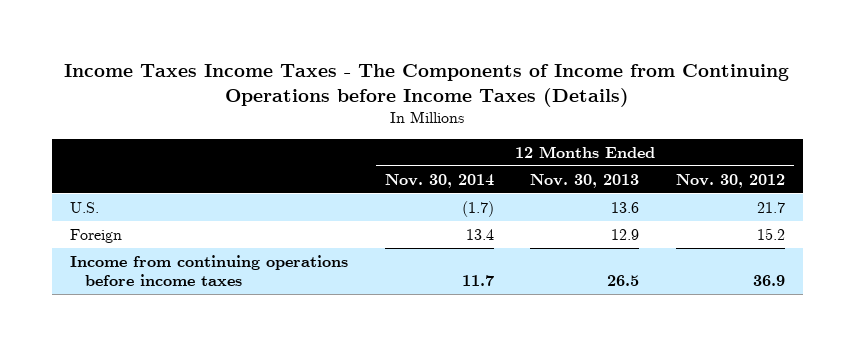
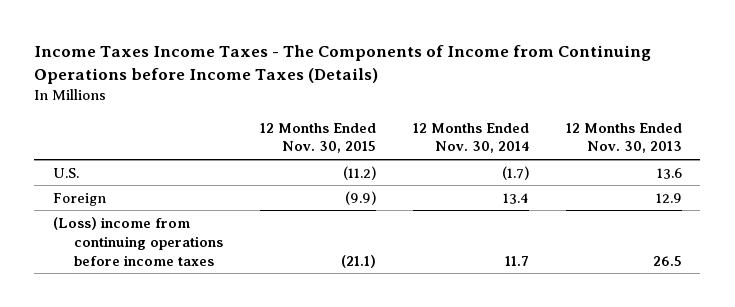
- | 12 Months Ended Nov. 30, 2014 | 12 Months Ended Nov. 30, 2013 | 12 Months Ended Nov. 30, 2012
+ | 12 Months Ended Nov. 30, 2015 | 12 Months Ended Nov. 30, 2014 | 12 Months Ended Nov. 30, 2013
- Income from continuing operations before income taxes | 11.7 | 26.5 | 36.9
+ (Loss) income from continuing operations before income taxes | (21.1) | 11.7 | 26.5

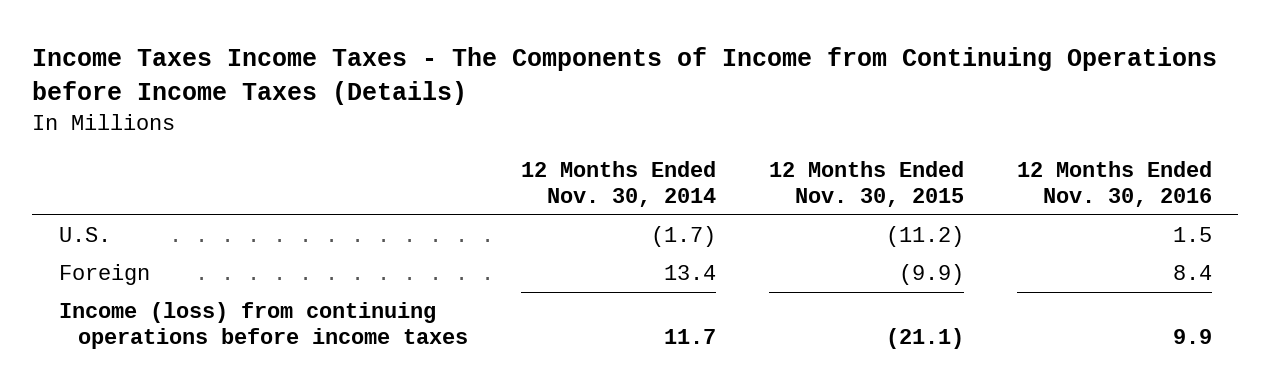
- | 12 Months Ended Nov. 30, 2015 | 12 Months Ended Nov. 30, 2014 | 12 Months Ended Nov. 30, 2013
+ | 12 Months Ended Nov. 30, 2014 | 12 Months Ended Nov. 30, 2015 | 12 Months Ended Nov. 30, 2016
- (Loss) income from continuing operations before income taxes | (21.1) | 11.7 | 26.5
+ Income (loss) from continuing operations before income taxes | 11.7 | (21.1) | 9.9

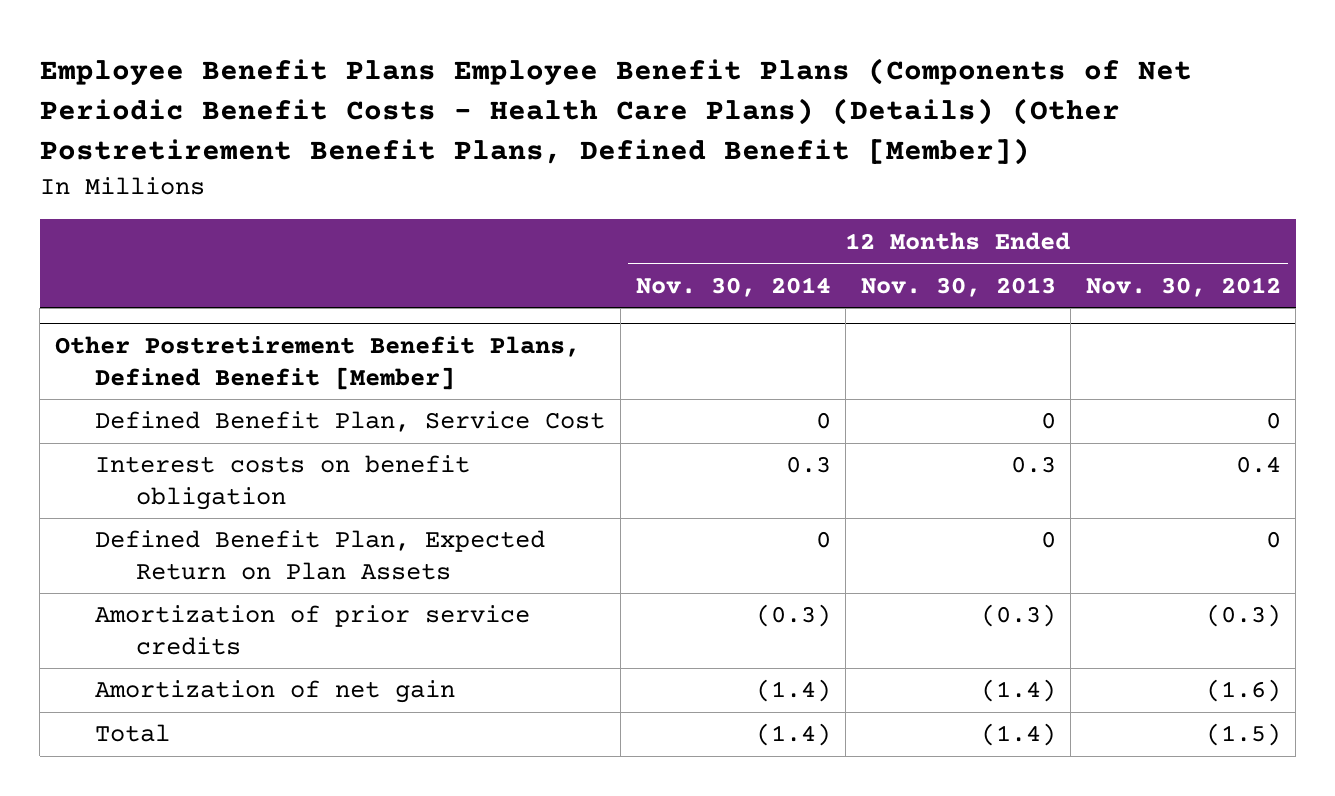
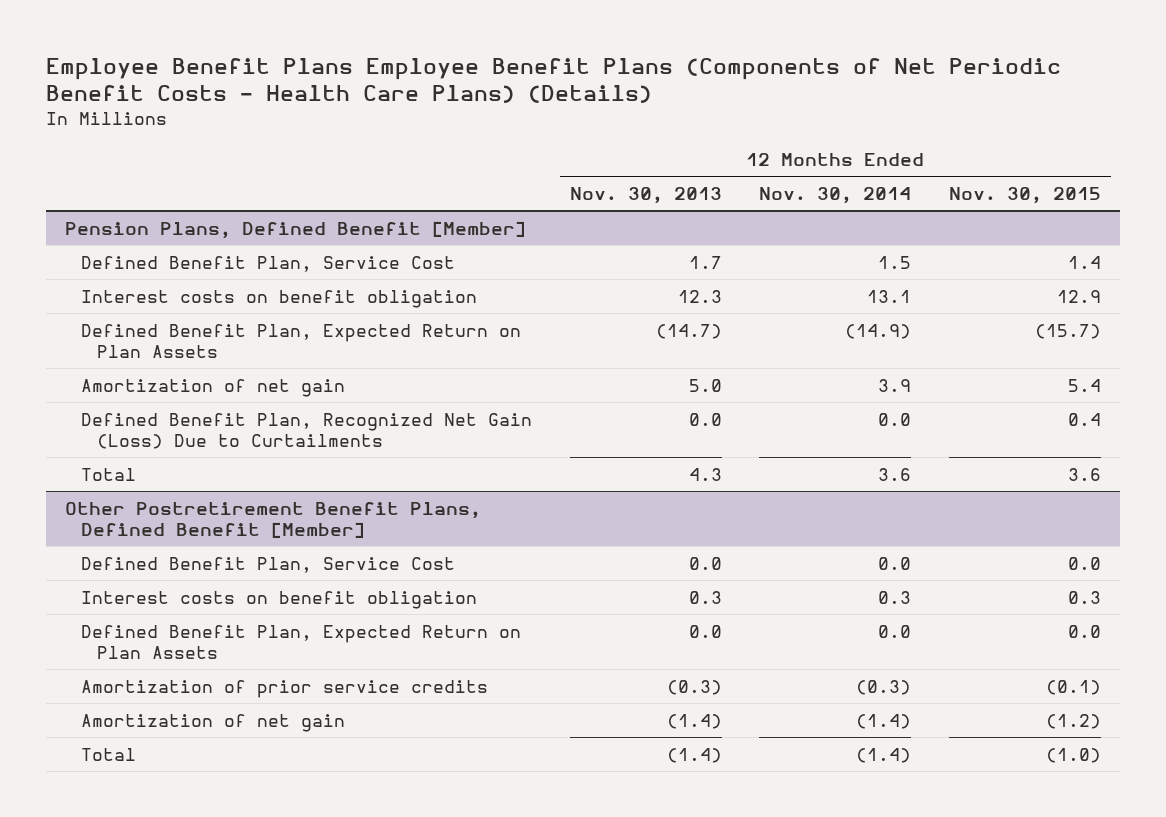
- Employee Benefit Plans Employee Benefit Plans (Components of Net Periodic Benefit Costs - Health Care Plans) (Details) (Other Postretirement Benefit Plans, Defined Benefit [Member])
+ Employee Benefit Plans Employee Benefit Plans (Components of Net Periodic Benefit Costs - Health Care Plans) (Details)
- | 12 Months Ended Nov. 30, 2014 | 12 Months Ended Nov. 30, 2013 | 12 Months Ended Nov. 30, 2012
+ | 12 Months Ended Nov. 30, 2013 | 12 Months Ended Nov. 30, 2014 | 12 Months Ended Nov. 30, 2015
+ Pension Plans, Defined Benefit [Member]
+ Defined Benefit Plan, Service Cost | 1.7 | 1.5 | 1.4
+ Interest costs on benefit obligation | 12.3 | 13.1 | 12.9
+ Defined Benefit Plan, Expected Return on Plan Assets | (14.7) | (14.9) | (15.7)
+ Amortization of net gain | 5.0 | 3.9 | 5.4
+ Defined Benefit Plan, Recognized Net Gain (Loss) Due to Curtailments | 0.0 | 0.0 | 0.4
+ Total | 4.3 | 3.6 | 3.6
@ Other Postretirement Benefit Plans, Defined Benefit [Member]
- Defined Benefit Plan, Service Cost | 0 | 0 | 0
+ Defined Benefit Plan, Service Cost | 0.0 | 0.0 | 0.0
- Defined Benefit Plan, Expected Return on Plan Assets | 0 | 0 | 0
+ Defined Benefit Plan, Expected Return on Plan Assets | 0.0 | 0.0 | 0.0

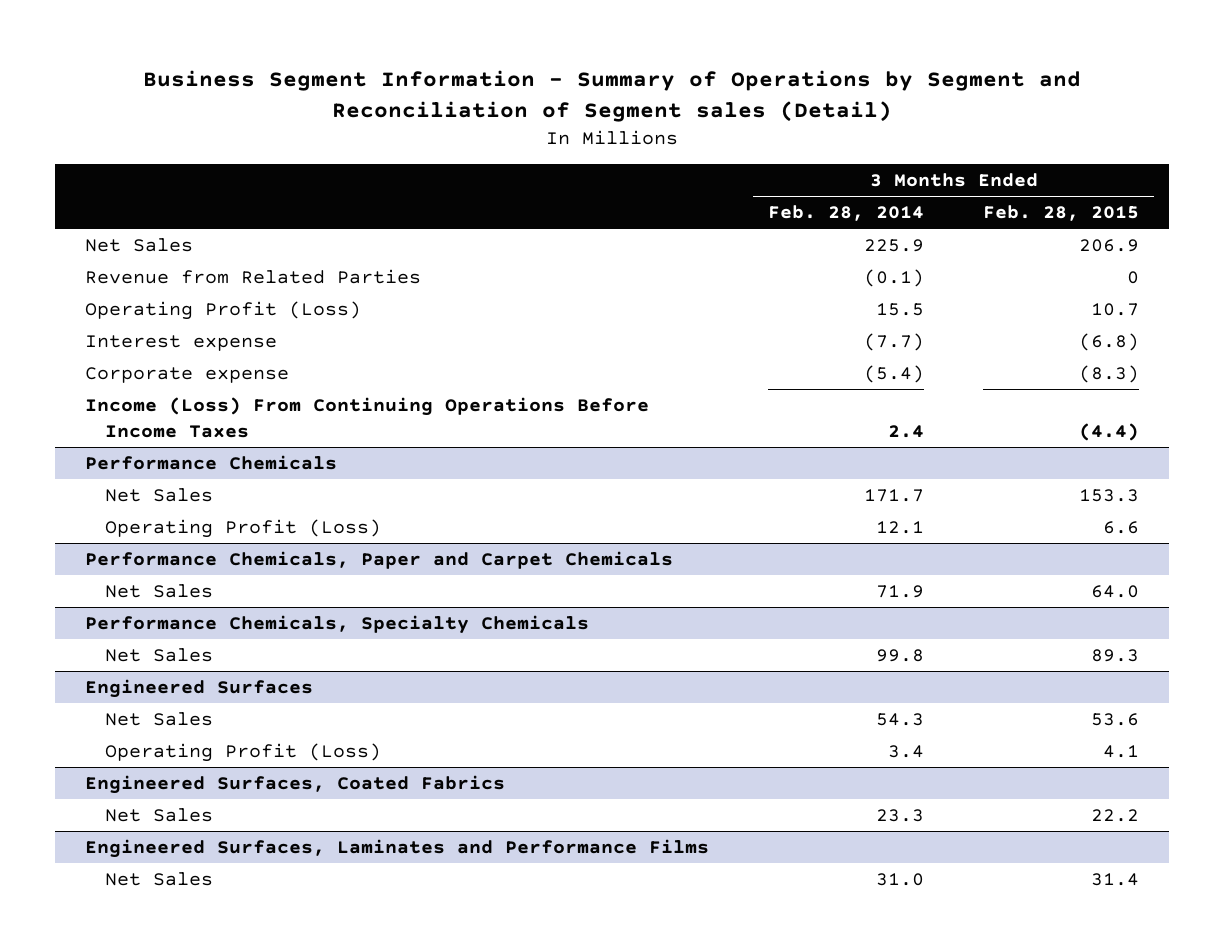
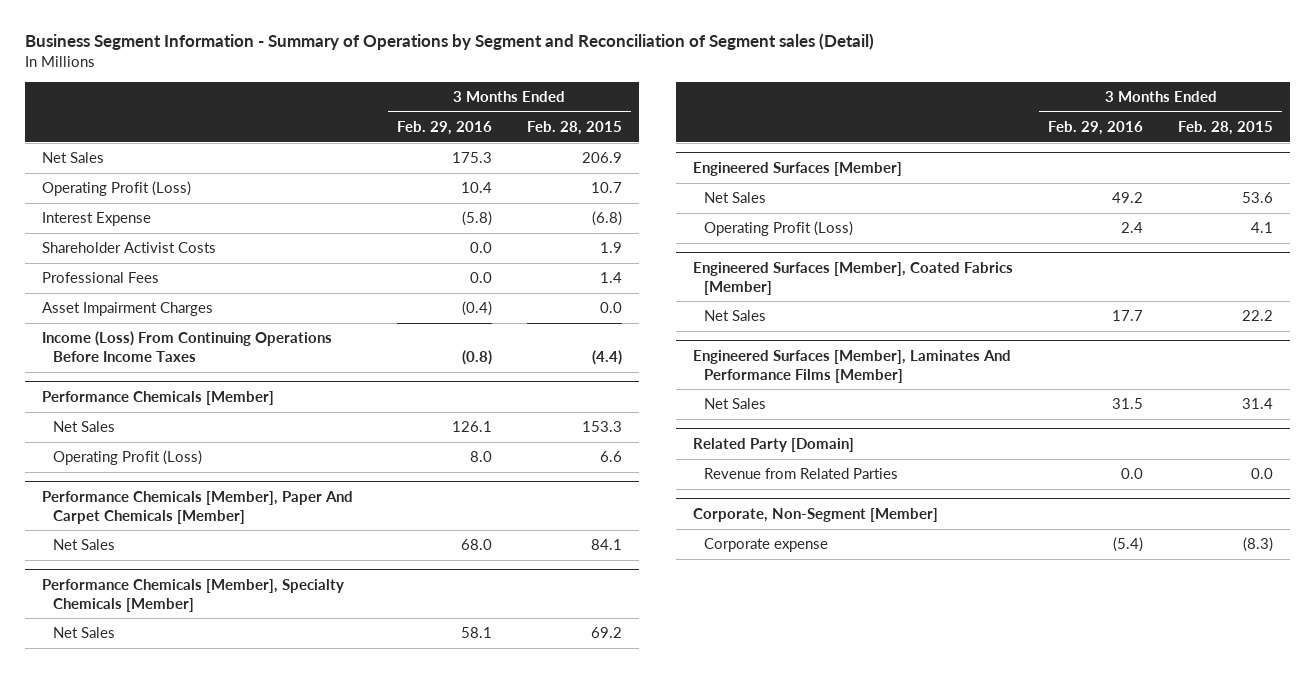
- | 3 Months Ended Feb. 28, 2014 | 3 Months Ended Feb. 28, 2015
+ | 3 Months Ended Feb. 29, 2016 | 3 Months Ended Feb. 28, 2015
- Revenue from Related Parties | (0.1) | 0
- Interest expense | (7.7) | (6.8)
- Corporate expense | (5.4) | (8.3)
+ Interest Expense | (5.8) | (6.8)
+ Shareholder Activist Costs | 0.0 | 1.9
+ Professional Fees | 0.0 | 1.4
+ Asset Impairment Charges | (0.4) | 0.0
- Performance Chemicals
+ Performance Chemicals [Member]
- Performance Chemicals, Paper and Carpet Chemicals
- Net Sales | 71.9 | 64.0
- Performance Chemicals, Specialty Chemicals
- Net Sales | 99.8 | 89.3
- Engineered Surfaces
+ Performance Chemicals [Member], Paper And Carpet Chemicals [Member]
+ Net Sales | 68.0 | 84.1
+ Performance Chemicals [Member], Specialty Chemicals [Member]
+ Net Sales | 58.1 | 69.2
+ Engineered Surfaces [Member]
- Engineered Surfaces, Coated Fabrics
+ Engineered Surfaces [Member], Coated Fabrics [Member]
- Engineered Surfaces, Laminates and Performance Films
+ Engineered Surfaces [Member], Laminates And Performance Films [Member]
+ Related Party [Domain]
+ Revenue from Related Parties | 0.0 | 0.0
+ Corporate, Non-Segment [Member]
+ Corporate expense | (5.4) | (8.3)

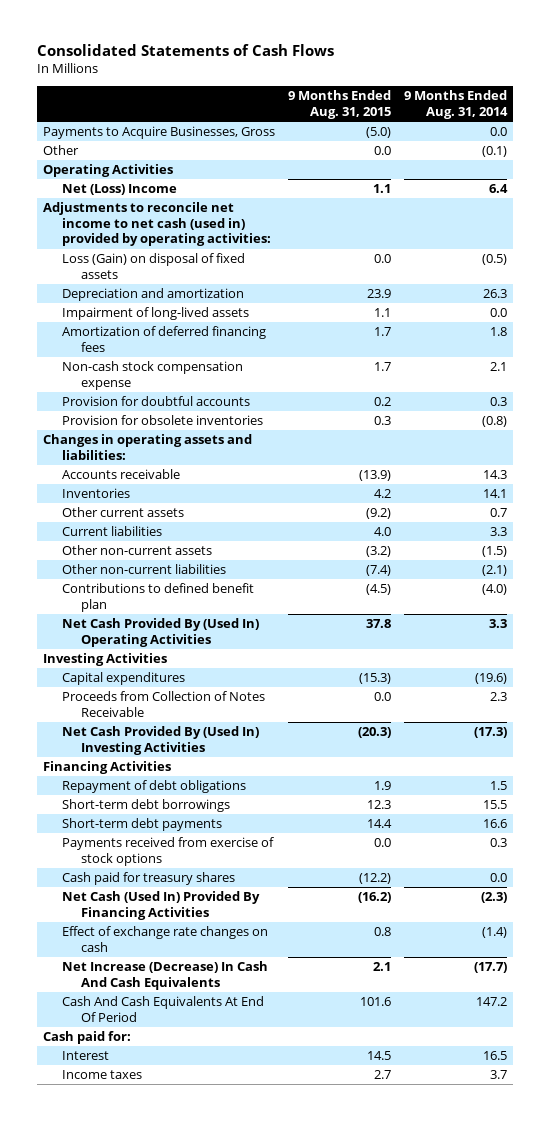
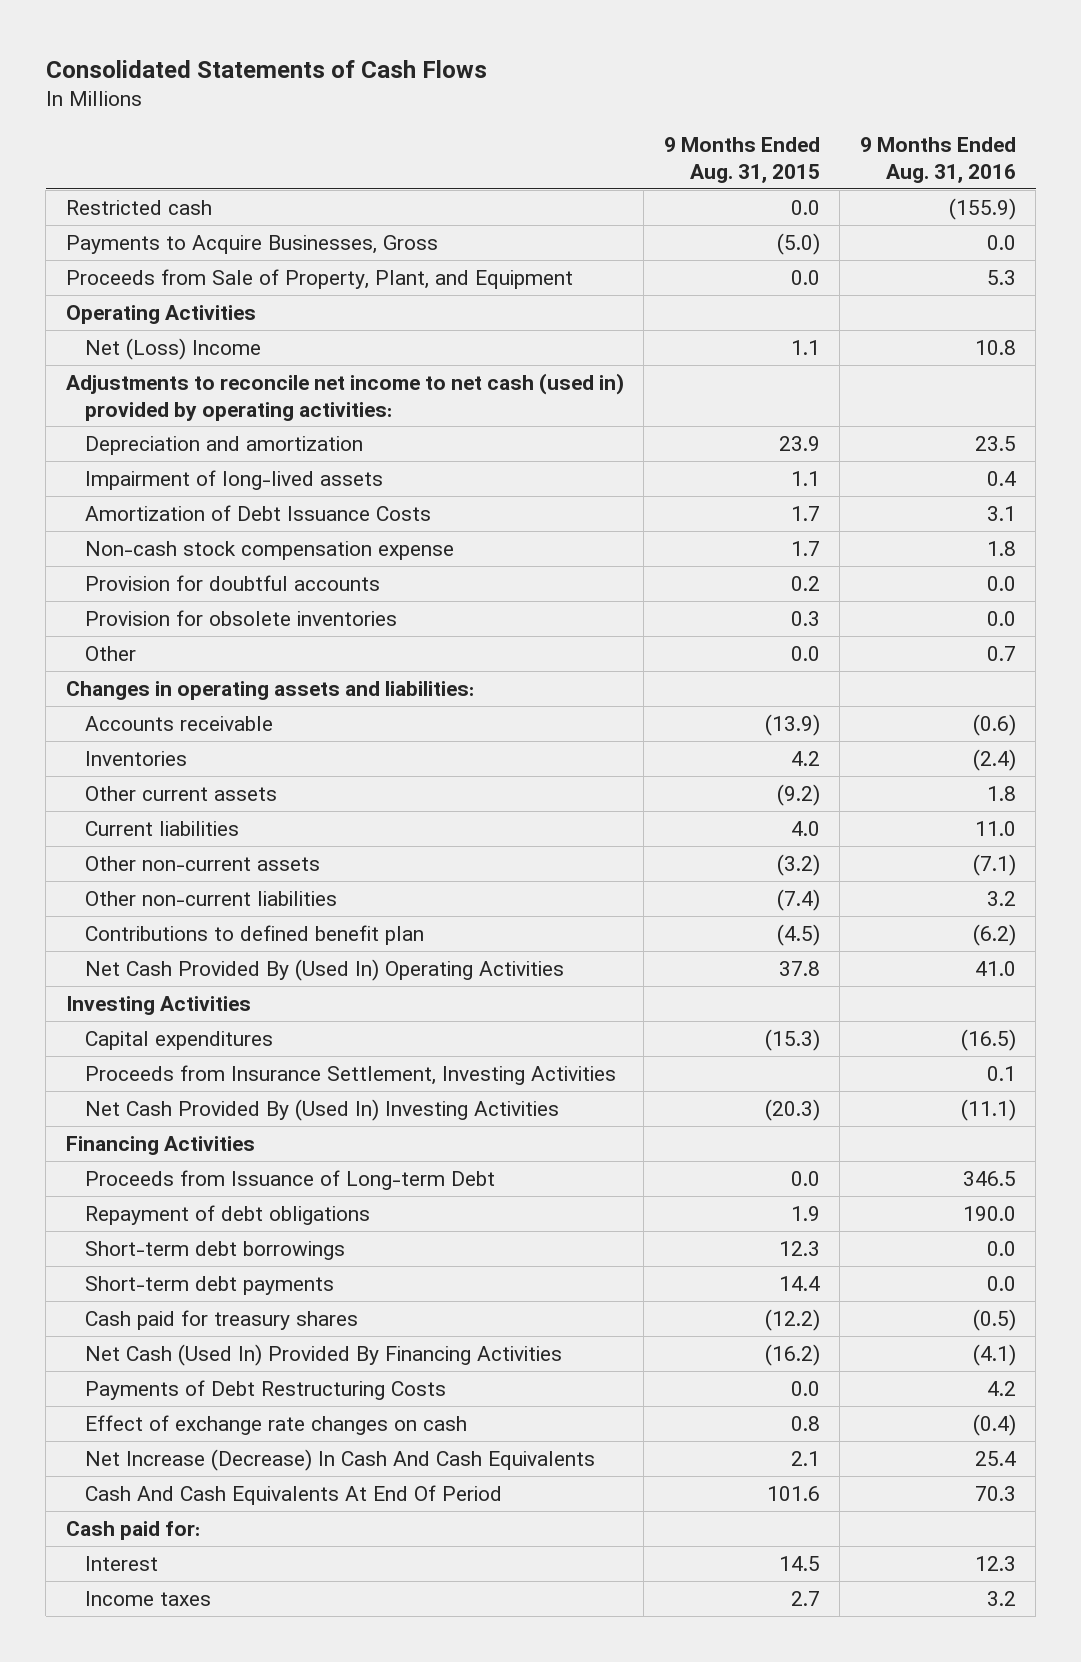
- | 9 Months Ended Aug. 31, 2015 | 9 Months Ended Aug. 31, 2014
+ | 9 Months Ended Aug. 31, 2015 | 9 Months Ended Aug. 31, 2016
+ Restricted cash | 0.0 | (155.9)
+ Proceeds from Sale of Property, Plant, and Equipment | 0.0 | 5.3
- Loss (Gain) on disposal of fixed assets | 0.0 | (0.5)
- Amortization of deferred financing fees | 1.7 | 1.8
+ Amortization of Debt Issuance Costs | 1.7 | 3.1
moved down: Other | 0.0 | 0.7
- Proceeds from Collection of Notes Receivable | 0.0 | 2.3
+ Proceeds from Insurance Settlement, Investing Activities | | 0.1
+ Proceeds from Issuance of Long-term Debt | 0.0 | 346.5
- Payments received from exercise of stock options | 0.0 | 0.3
+ Payments of Debt Restructuring Costs | 0.0 | 4.2

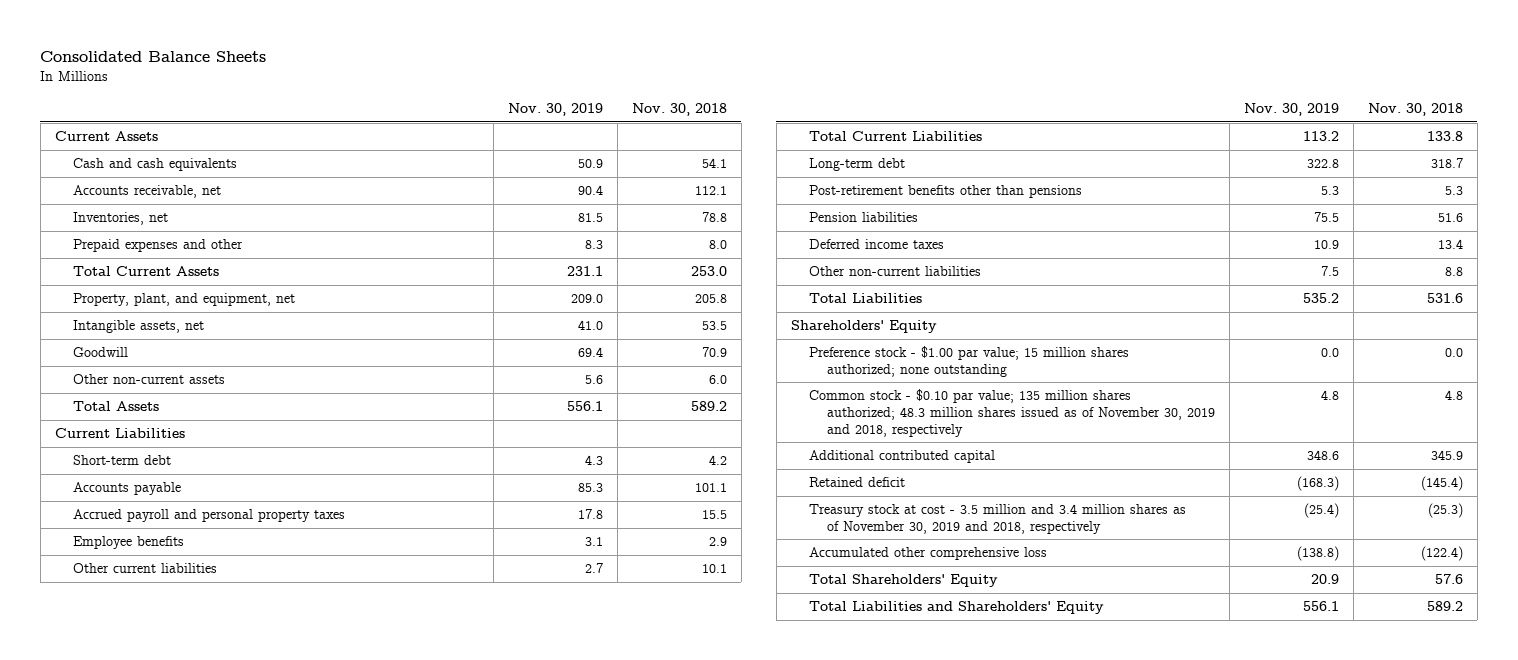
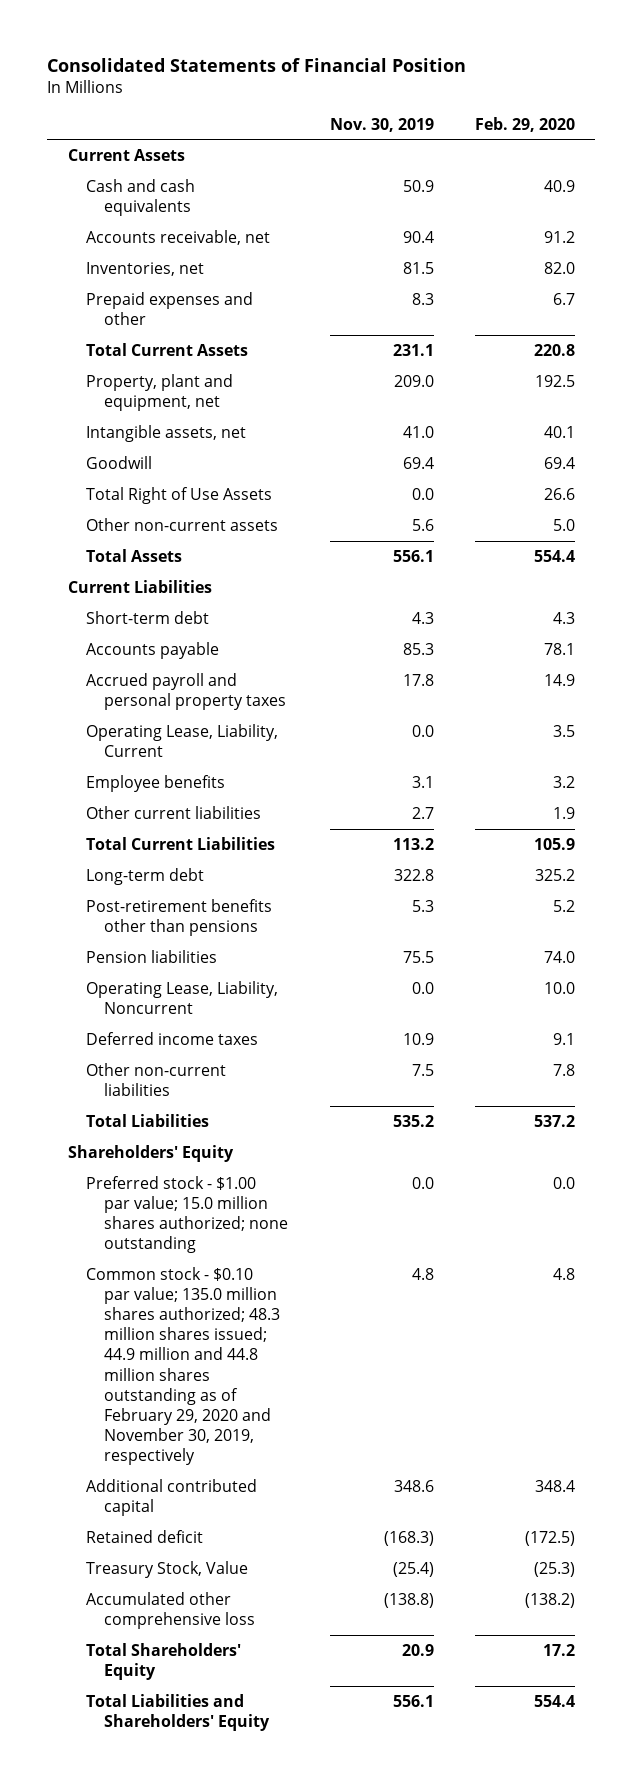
- Consolidated Balance Sheets
+ Consolidated Statements of Financial Position
- | Nov. 30, 2019 | Nov. 30, 2018
+ | Nov. 30, 2019 | Feb. 29, 2020
- Property, plant, and equipment, net | 209.0 | 205.8
+ Property, plant and equipment, net | 209.0 | 192.5
+ Total Right of Use Assets | 0.0 | 26.6
+ Operating Lease, Liability, Current | 0.0 | 3.5
+ Operating Lease, Liability, Noncurrent | 0.0 | 10.0
- Preference stock - $1.00 par value; 15 million shares authorized; none outstanding | 0.0 | 0.0
- Common stock - $0.10 par value; 135 million shares authorized; 48.3 million shares issued as of November 30, 2019 and 2018, respectively | 4.8 | 4.8
+ Preferred stock - $1.00 par value; 15.0 million shares authorized; none outstanding | 0.0 | 0.0
+ Common stock - $0.10 par value; 135.0 million shares authorized; 48.3 million shares issued; 44.9 million and 44.8 million shares outstanding as of February 29, 2020 and November 30, 2019, respectively | 4.8 | 4.8
- Treasury stock at cost - 3.5 million and 3.4 million shares as of November 30, 2019 and 2018, respectively | (25.4) | (25.3)
+ Treasury Stock, Value | (25.4) | (25.3)

